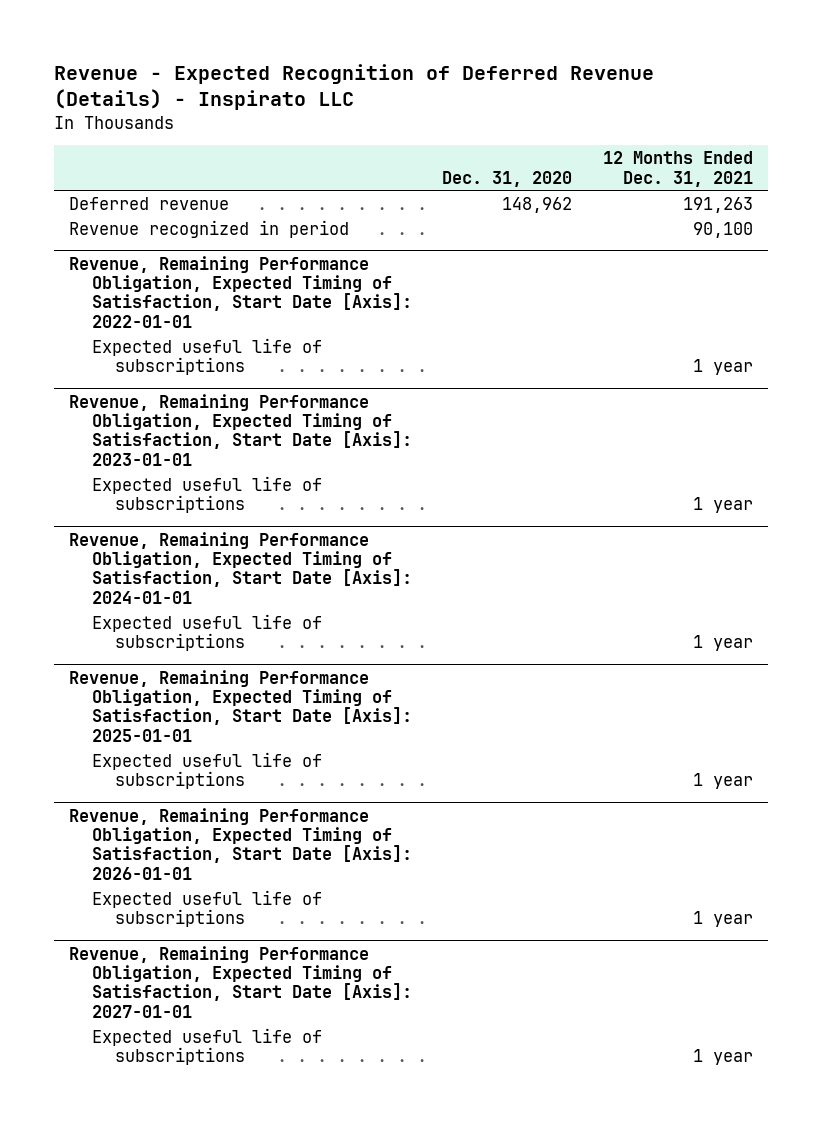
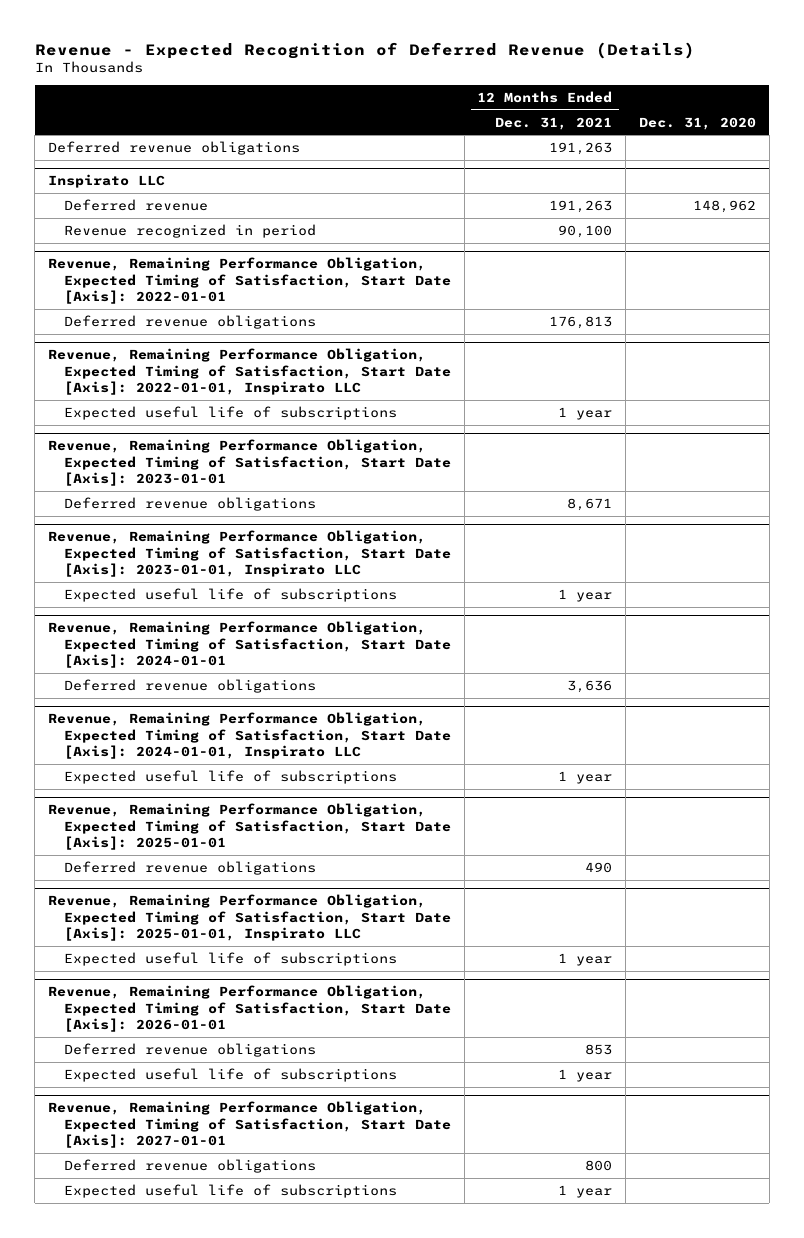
- Revenue - Expected Recognition of Deferred Revenue (Details) - Inspirato LLC
+ Revenue - Expected Recognition of Deferred Revenue (Details)
- | Dec. 31, 2020 | 12 Months Ended Dec. 31, 2021
+ | 12 Months Ended Dec. 31, 2021 | Dec. 31, 2020
+ Deferred revenue obligations | 191,263 |
+ Inspirato LLC
@ Revenue, Remaining Performance Obligation, Expected Timing of Satisfaction, Start Date [Axis]: 2022-01-01
+ Deferred revenue obligations | 176,813 |
+ Revenue, Remaining Performance Obligation, Expected Timing of Satisfaction, Start Date [Axis]: 2022-01-01, Inspirato LLC
@ Revenue, Remaining Performance Obligation, Expected Timing of Satisfaction, Start Date [Axis]: 2023-01-01
+ Deferred revenue obligations | 8,671 |
+ Revenue, Remaining Performance Obligation, Expected Timing of Satisfaction, Start Date [Axis]: 2023-01-01, Inspirato LLC
@ Revenue, Remaining Performance Obligation, Expected Timing of Satisfaction, Start Date [Axis]: 2024-01-01
+ Deferred revenue obligations | 3,636 |
+ Revenue, Remaining Performance Obligation, Expected Timing of Satisfaction, Start Date [Axis]: 2024-01-01, Inspirato LLC
@ Revenue, Remaining Performance Obligation, Expected Timing of Satisfaction, Start Date [Axis]: 2025-01-01
+ Deferred revenue obligations | 490 |
+ Revenue, Remaining Performance Obligation, Expected Timing of Satisfaction, Start Date [Axis]: 2025-01-01, Inspirato LLC
@ Revenue, Remaining Performance Obligation, Expected Timing of Satisfaction, Start Date [Axis]: 2026-01-01
+ Deferred revenue obligations | 853 |
@ Revenue, Remaining Performance Obligation, Expected Timing of Satisfaction, Start Date [Axis]: 2027-01-01
+ Deferred revenue obligations | 800 |

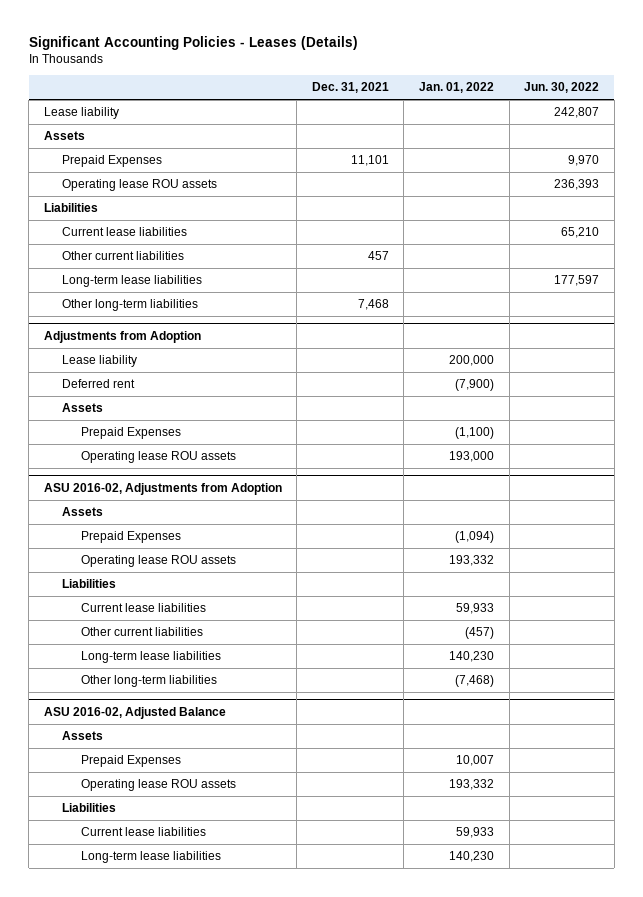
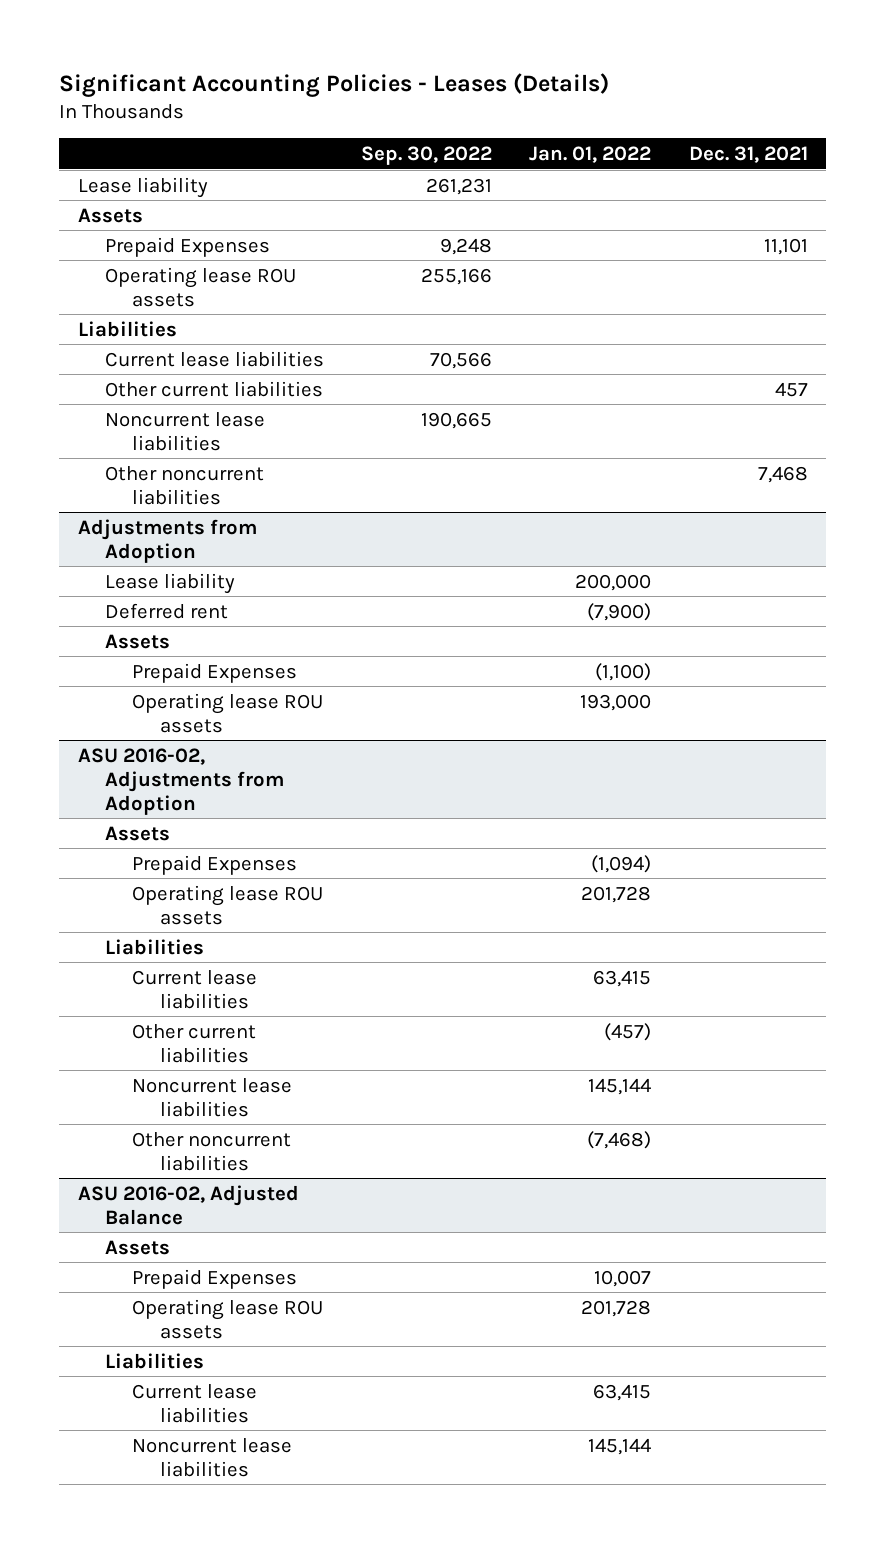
- | Dec. 31, 2021 | Jan. 01, 2022 | Jun. 30, 2022
+ | Sep. 30, 2022 | Jan. 01, 2022 | Dec. 31, 2021
- Long-term lease liabilities | | | 177,597
- Other long-term liabilities | 7,468 | |
+ Noncurrent lease liabilities | 190,665 | |
+ Other noncurrent liabilities | | | 7,468
@ ASU 2016-02, Adjustments from Adoption
- Operating lease ROU assets | | 193,332 |
+ Operating lease ROU assets | | 201,728 |
- Current lease liabilities | | 59,933 |
+ Current lease liabilities | | 63,415 |
- Long-term lease liabilities | | 140,230 |
- Other long-term liabilities | | (7,468) |
+ Noncurrent lease liabilities | | 145,144 |
+ Other noncurrent liabilities | | (7,468) |
@ ASU 2016-02, Adjusted Balance
- Operating lease ROU assets | | 193,332 |
+ Operating lease ROU assets | | 201,728 |
- Current lease liabilities | | 59,933 |
- Long-term lease liabilities | | 140,230 |
+ Current lease liabilities | | 63,415 |
+ Noncurrent lease liabilities | | 145,144 |

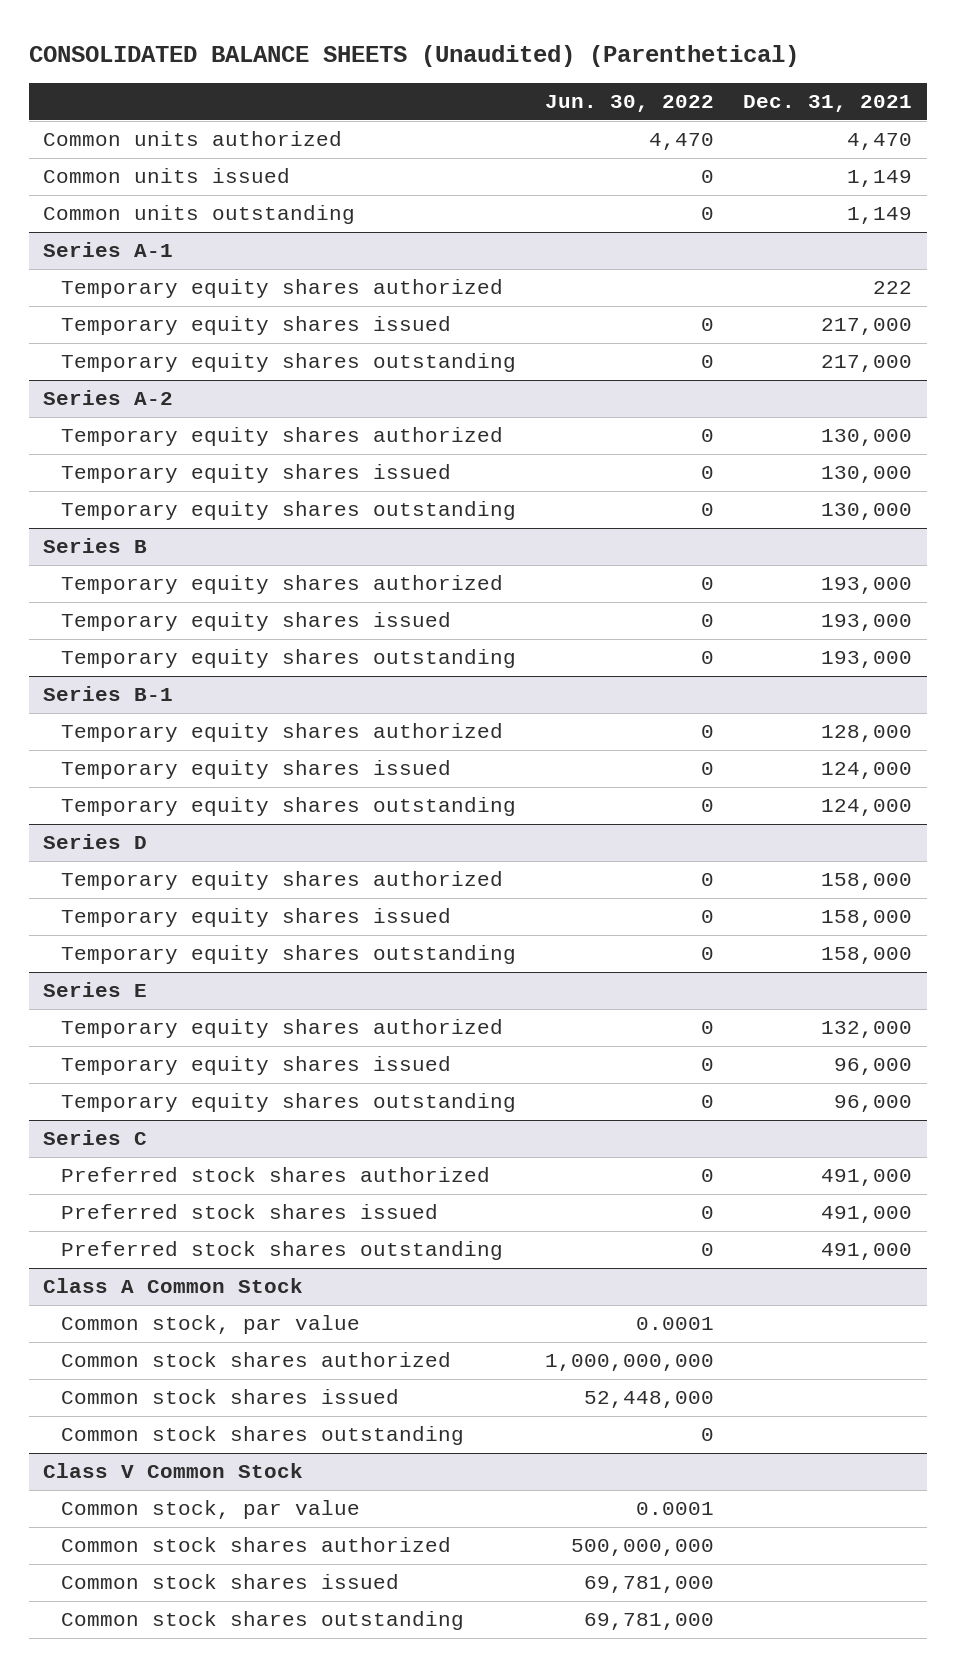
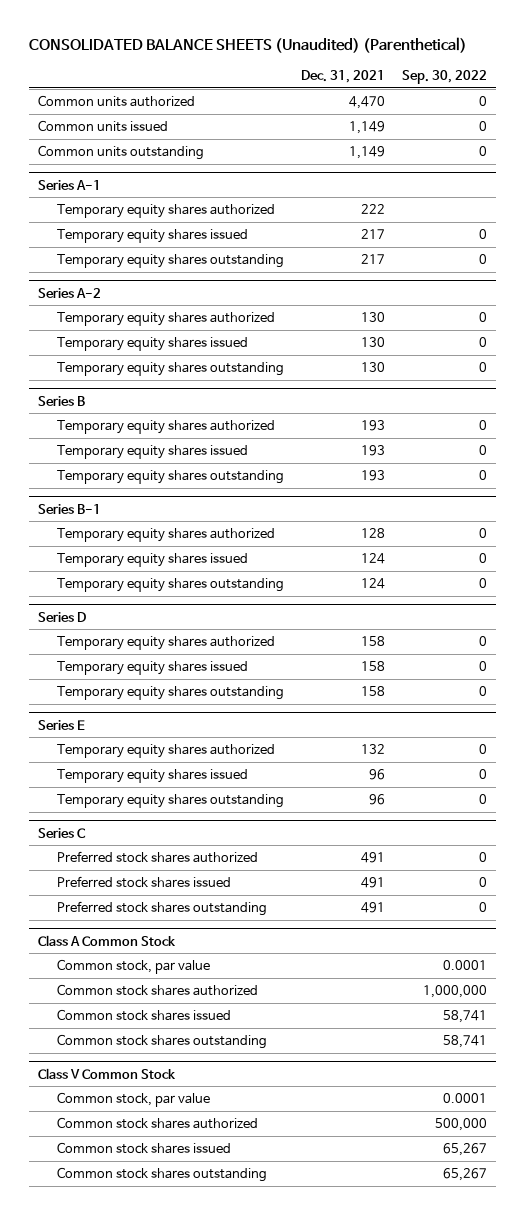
- | Jun. 30, 2022 | Dec. 31, 2021
+ | Dec. 31, 2021 | Sep. 30, 2022
@ Series A-1
- Temporary equity shares issued | 0 | 217,000
- Temporary equity shares outstanding | 0 | 217,000
+ Temporary equity shares issued | 217 | 0
+ Temporary equity shares outstanding | 217 | 0
@ Series A-2
- Temporary equity shares authorized | 0 | 130,000
- Temporary equity shares issued | 0 | 130,000
- Temporary equity shares outstanding | 0 | 130,000
+ Temporary equity shares authorized | 130 | 0
+ Temporary equity shares issued | 130 | 0
+ Temporary equity shares outstanding | 130 | 0
@ Series B
- Temporary equity shares authorized | 0 | 193,000
- Temporary equity shares issued | 0 | 193,000
- Temporary equity shares outstanding | 0 | 193,000
+ Temporary equity shares authorized | 193 | 0
+ Temporary equity shares issued | 193 | 0
+ Temporary equity shares outstanding | 193 | 0
@ Series B-1
- Temporary equity shares authorized | 0 | 128,000
- Temporary equity shares issued | 0 | 124,000
- Temporary equity shares outstanding | 0 | 124,000
+ Temporary equity shares authorized | 128 | 0
+ Temporary equity shares issued | 124 | 0
+ Temporary equity shares outstanding | 124 | 0
@ Series D
- Temporary equity shares authorized | 0 | 158,000
- Temporary equity shares issued | 0 | 158,000
- Temporary equity shares outstanding | 0 | 158,000
+ Temporary equity shares authorized | 158 | 0
+ Temporary equity shares issued | 158 | 0
+ Temporary equity shares outstanding | 158 | 0
@ Series E
- Temporary equity shares authorized | 0 | 132,000
- Temporary equity shares issued | 0 | 96,000
- Temporary equity shares outstanding | 0 | 96,000
+ Temporary equity shares authorized | 132 | 0
+ Temporary equity shares issued | 96 | 0
+ Temporary equity shares outstanding | 96 | 0
@ Series C
- Preferred stock shares authorized | 0 | 491,000
- Preferred stock shares issued | 0 | 491,000
- Preferred stock shares outstanding | 0 | 491,000
+ Preferred stock shares authorized | 491 | 0
+ Preferred stock shares issued | 491 | 0
+ Preferred stock shares outstanding | 491 | 0

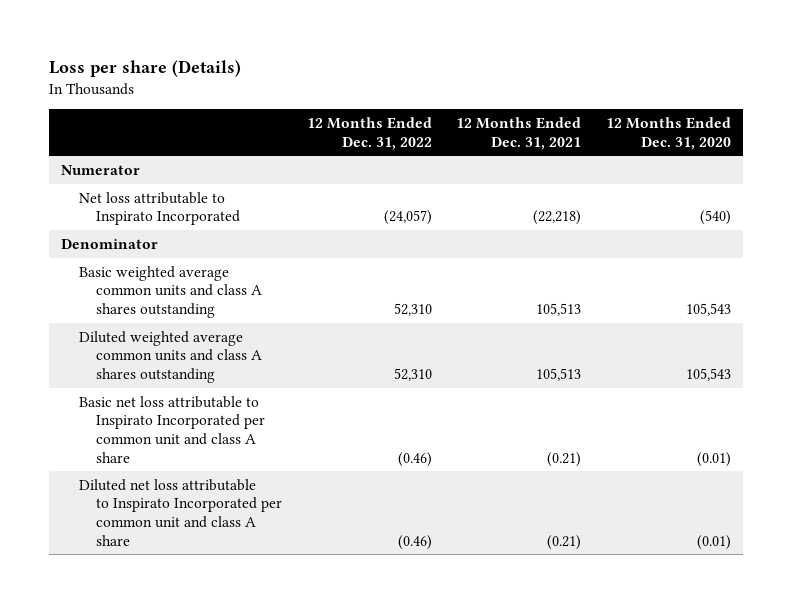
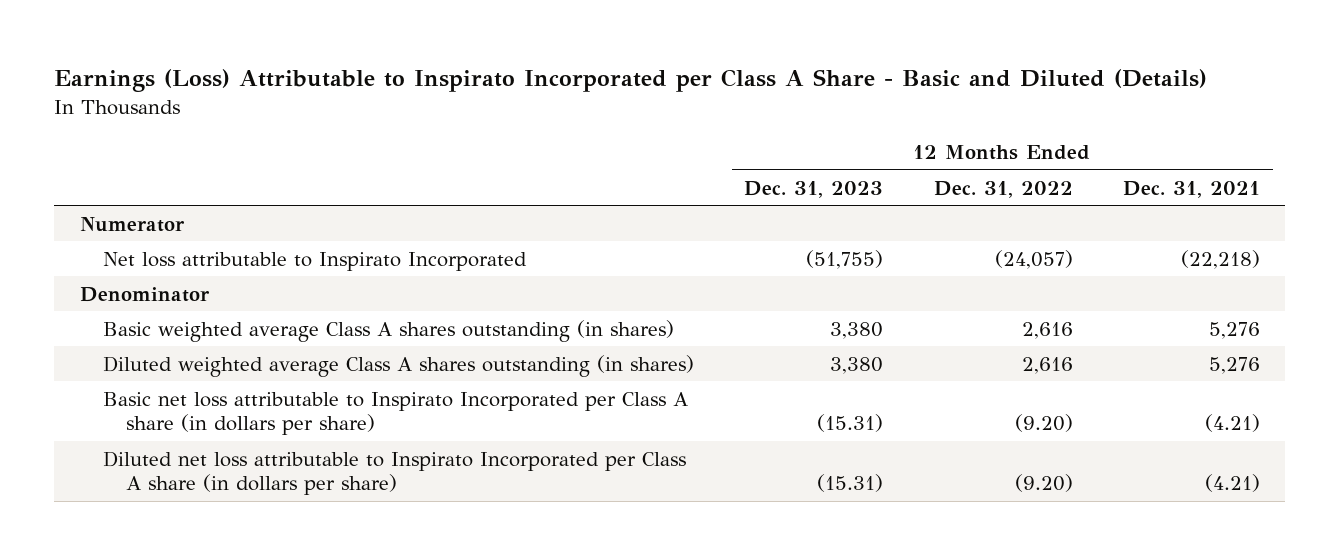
- Loss per share (Details)
+ Earnings (Loss) Attributable to Inspirato Incorporated per Class A Share - Basic and Diluted (Details)
- | 12 Months Ended Dec. 31, 2022 | 12 Months Ended Dec. 31, 2021 | 12 Months Ended Dec. 31, 2020
+ | 12 Months Ended Dec. 31, 2023 | 12 Months Ended Dec. 31, 2022 | 12 Months Ended Dec. 31, 2021
- Basic weighted average common units and class A shares outstanding | 52,310 | 105,513 | 105,543
- Diluted weighted average common units and class A shares outstanding | 52,310 | 105,513 | 105,543
- Basic net loss attributable to Inspirato Incorporated per common unit and class A share | (0.46) | (0.21) | (0.01)
- Diluted net loss attributable to Inspirato Incorporated per common unit and class A share | (0.46) | (0.21) | (0.01)
+ Basic weighted average Class A shares outstanding (in shares) | 3,380 | 2,616 | 5,276
+ Diluted weighted average Class A shares outstanding (in shares) | 3,380 | 2,616 | 5,276
+ Basic net loss attributable to Inspirato Incorporated per Class A share (in dollars per share) | (15.31) | (9.20) | (4.21)
+ Diluted net loss attributable to Inspirato Incorporated per Class A share (in dollars per share) | (15.31) | (9.20) | (4.21)

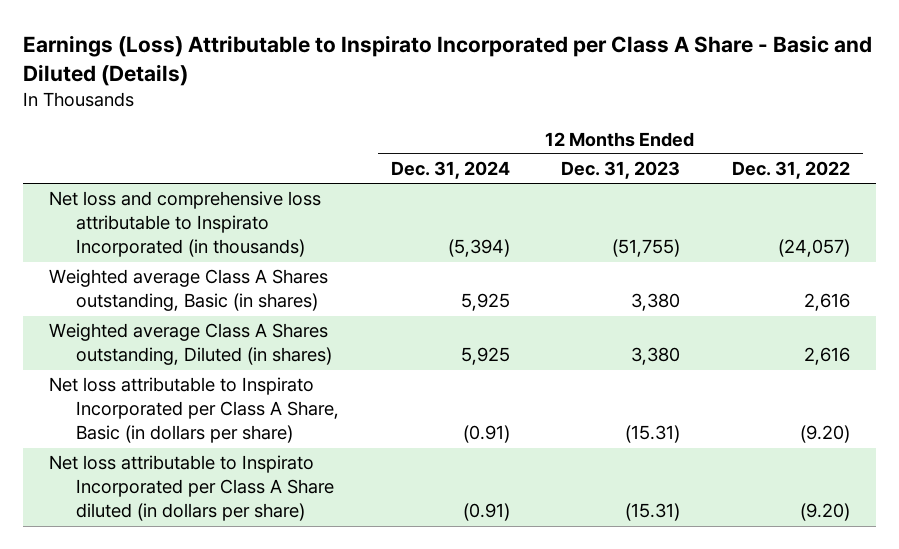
- | 12 Months Ended Dec. 31, 2023 | 12 Months Ended Dec. 31, 2022 | 12 Months Ended Dec. 31, 2021
+ | 12 Months Ended Dec. 31, 2024 | 12 Months Ended Dec. 31, 2023 | 12 Months Ended Dec. 31, 2022
- Numerator
- Net loss attributable to Inspirato Incorporated | (51,755) | (24,057) | (22,218)
- Denominator
- Basic weighted average Class A shares outstanding (in shares) | 3,380 | 2,616 | 5,276
- Diluted weighted average Class A shares outstanding (in shares) | 3,380 | 2,616 | 5,276
- Basic net loss attributable to Inspirato Incorporated per Class A share (in dollars per share) | (15.31) | (9.20) | (4.21)
- Diluted net loss attributable to Inspirato Incorporated per Class A share (in dollars per share) | (15.31) | (9.20) | (4.21)
+ Net loss and comprehensive loss attributable to Inspirato Incorporated (in thousands) | (5,394) | (51,755) | (24,057)
+ Weighted average Class A Shares outstanding, Basic (in shares) | 5,925 | 3,380 | 2,616
+ Weighted average Class A Shares outstanding, Diluted (in shares) | 5,925 | 3,380 | 2,616
+ Net loss attributable to Inspirato Incorporated per Class A Share, Basic (in dollars per share) | (0.91) | (15.31) | (9.20)
+ Net loss attributable to Inspirato Incorporated per Class A Share diluted (in dollars per share) | (0.91) | (15.31) | (9.20)

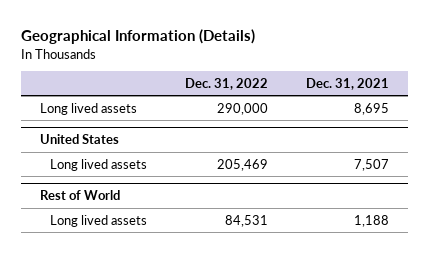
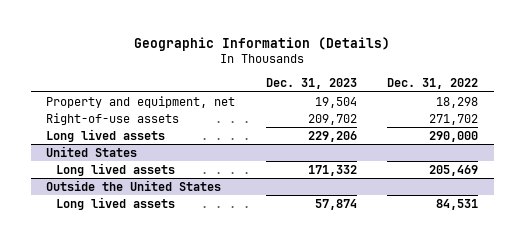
- Geographical Information (Details)
+ Geographic Information (Details)
- | Dec. 31, 2022 | Dec. 31, 2021
+ | Dec. 31, 2023 | Dec. 31, 2022
+ Property and equipment, net | 19,504 | 18,298
+ Right-of-use assets | 209,702 | 271,702
- Rest of World
+ Outside the United States

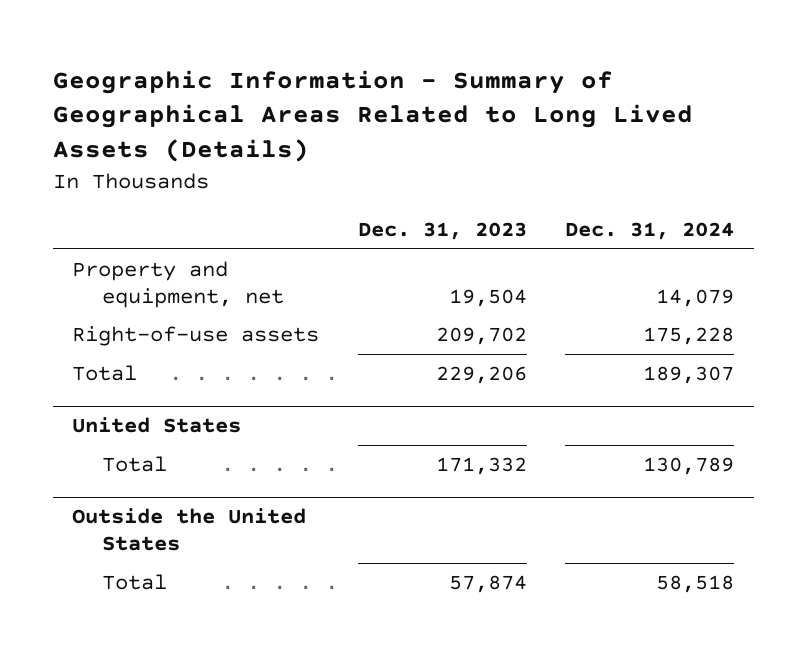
- Geographic Information (Details)
+ Geographic Information - Summary of Geographical Areas Related to Long Lived Assets (Details)
- | Dec. 31, 2023 | Dec. 31, 2022
+ | Dec. 31, 2023 | Dec. 31, 2024
- Long lived assets | 229,206 | 290,000
+ Total | 229,206 | 189,307
@ United States
- Long lived assets | 171,332 | 205,469
+ Total | 171,332 | 130,789
@ Outside the United States
- Long lived assets | 57,874 | 84,531
+ Total | 57,874 | 58,518

